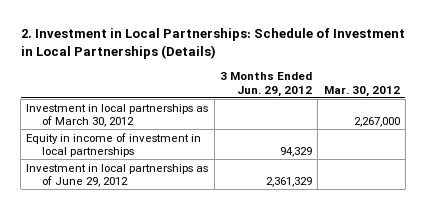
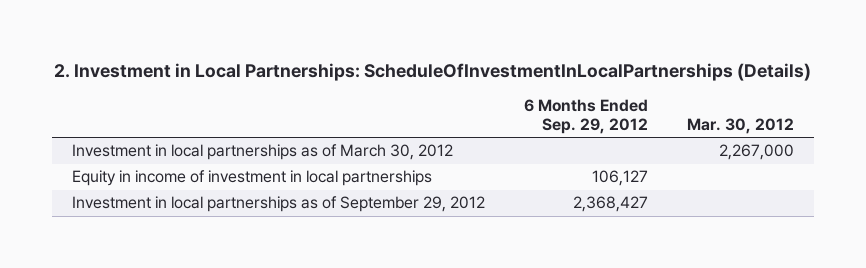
- 2. Investment in Local Partnerships: Schedule of Investment in Local Partnerships (Details)
+ 2. Investment in Local Partnerships: ScheduleOfInvestmentInLocalPartnerships (Details)
- | 3 Months Ended Jun. 29, 2012 | Mar. 30, 2012
+ | 6 Months Ended Sep. 29, 2012 | Mar. 30, 2012
- Investment in local partnerships as of June 29, 2012 | 2,361,329 |
+ Investment in local partnerships as of September 29, 2012 | 2,368,427 |

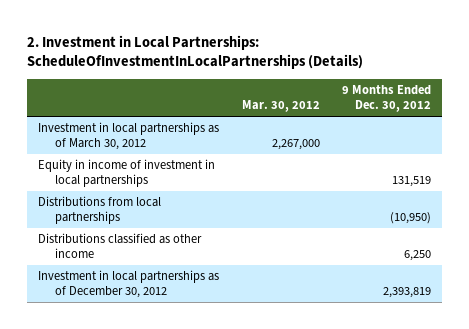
- | 6 Months Ended Sep. 29, 2012 | Mar. 30, 2012
+ | Mar. 30, 2012 | 9 Months Ended Dec. 30, 2012
- Investment in local partnerships as of September 29, 2012 | 2,368,427 |
+ Distributions from local partnerships | | (10,950)
+ Distributions classified as other income | | 6,250
+ Investment in local partnerships as of December 30, 2012 | | 2,393,819

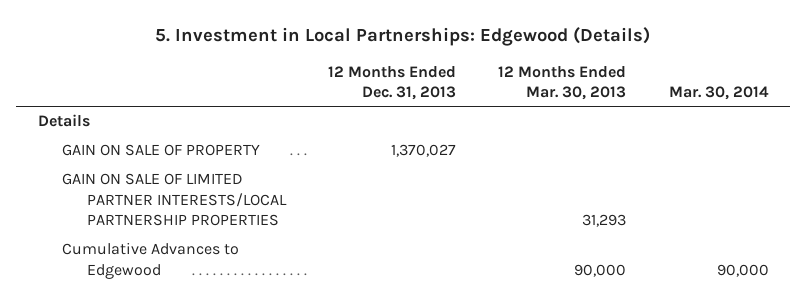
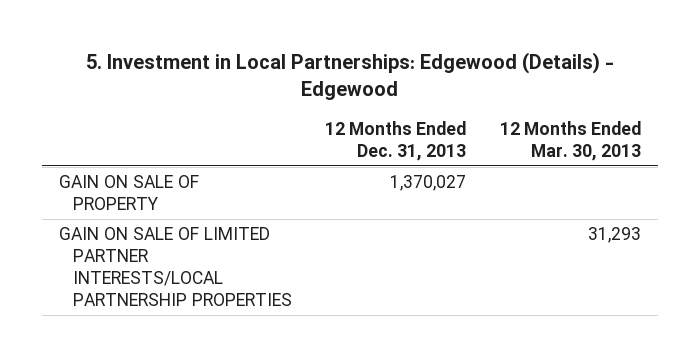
- 5. Investment in Local Partnerships: Edgewood (Details)
+ 5. Investment in Local Partnerships: Edgewood (Details) - Edgewood
- | 12 Months Ended Dec. 31, 2013 | 12 Months Ended Mar. 30, 2013 | Mar. 30, 2014
+ | 12 Months Ended Dec. 31, 2013 | 12 Months Ended Mar. 30, 2013
- Details
- Cumulative Advances to Edgewood | | 90,000 | 90,000

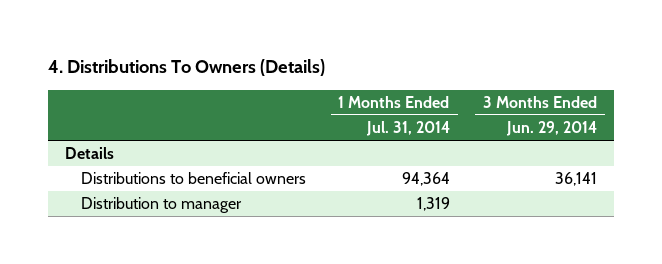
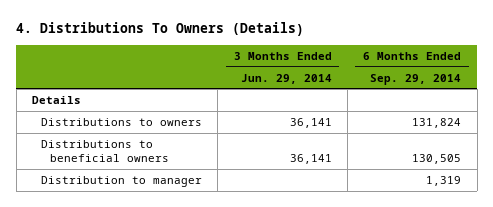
- | 1 Months Ended Jul. 31, 2014 | 3 Months Ended Jun. 29, 2014
+ | 3 Months Ended Jun. 29, 2014 | 6 Months Ended Sep. 29, 2014
+ Distributions to owners | 36,141 | 131,824

